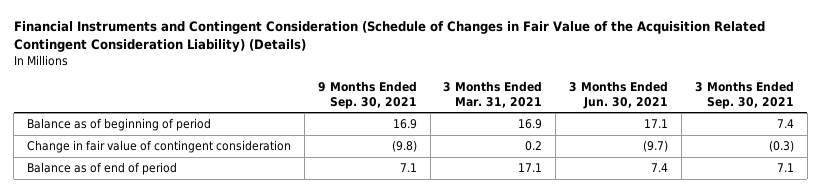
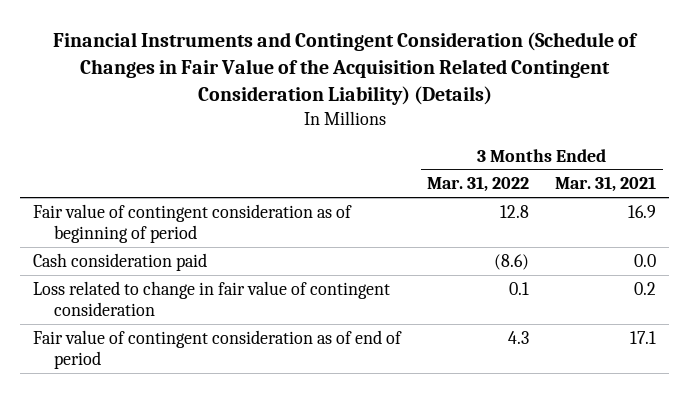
- | 9 Months Ended Sep. 30, 2021 | 3 Months Ended Mar. 31, 2021 | 3 Months Ended Jun. 30, 2021 | 3 Months Ended Sep. 30, 2021
+ | 3 Months Ended Mar. 31, 2022 | 3 Months Ended Mar. 31, 2021
- Balance as of beginning of period | 16.9 | 16.9 | 17.1 | 7.4
- Change in fair value of contingent consideration | (9.8) | 0.2 | (9.7) | (0.3)
- Balance as of end of period | 7.1 | 17.1 | 7.4 | 7.1
+ Fair value of contingent consideration as of beginning of period | 12.8 | 16.9
+ Cash consideration paid | (8.6) | 0.0
+ Loss related to change in fair value of contingent consideration | 0.1 | 0.2
+ Fair value of contingent consideration as of end of period | 4.3 | 17.1

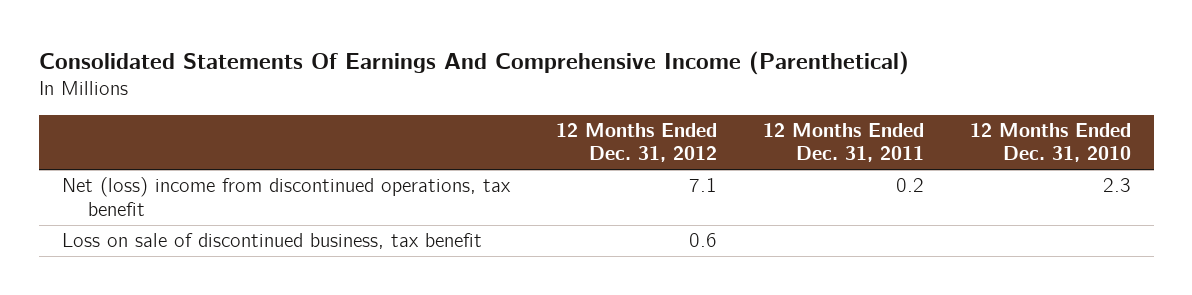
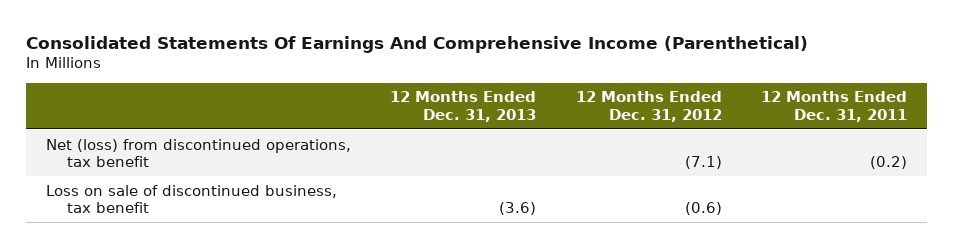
- | 12 Months Ended Dec. 31, 2012 | 12 Months Ended Dec. 31, 2011 | 12 Months Ended Dec. 31, 2010
+ | 12 Months Ended Dec. 31, 2013 | 12 Months Ended Dec. 31, 2012 | 12 Months Ended Dec. 31, 2011
- Net (loss) income from discontinued operations, tax benefit | 7.1 | 0.2 | 2.3
- Loss on sale of discontinued business, tax benefit | 0.6 | |
+ Net (loss) from discontinued operations, tax benefit | | (7.1) | (0.2)
+ Loss on sale of discontinued business, tax benefit | (3.6) | (0.6) |

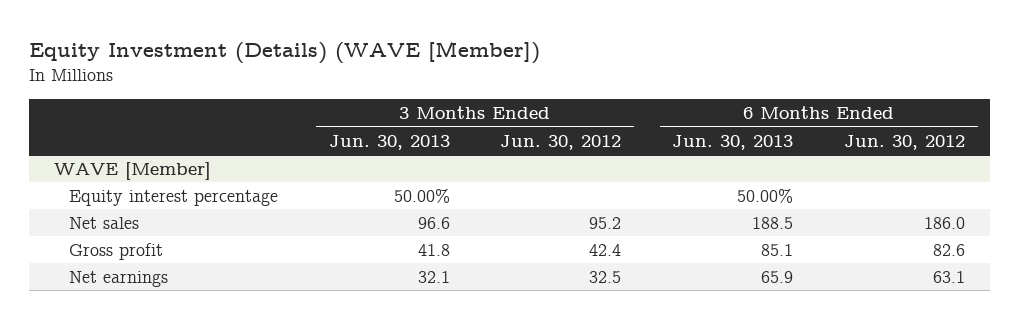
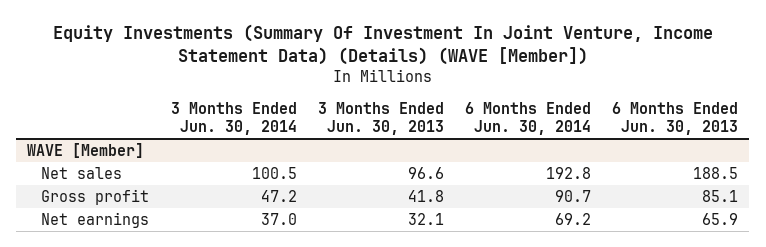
- Equity Investment (Details) (WAVE [Member])
+ Equity Investments (Summary Of Investment In Joint Venture, Income Statement Data) (Details) (WAVE [Member])
- | 3 Months Ended Jun. 30, 2013 | 3 Months Ended Jun. 30, 2012 | 6 Months Ended Jun. 30, 2013 | 6 Months Ended Jun. 30, 2012
+ | 3 Months Ended Jun. 30, 2014 | 3 Months Ended Jun. 30, 2013 | 6 Months Ended Jun. 30, 2014 | 6 Months Ended Jun. 30, 2013
@ WAVE [Member]
- Equity interest percentage | 50.00% | | 50.00% |

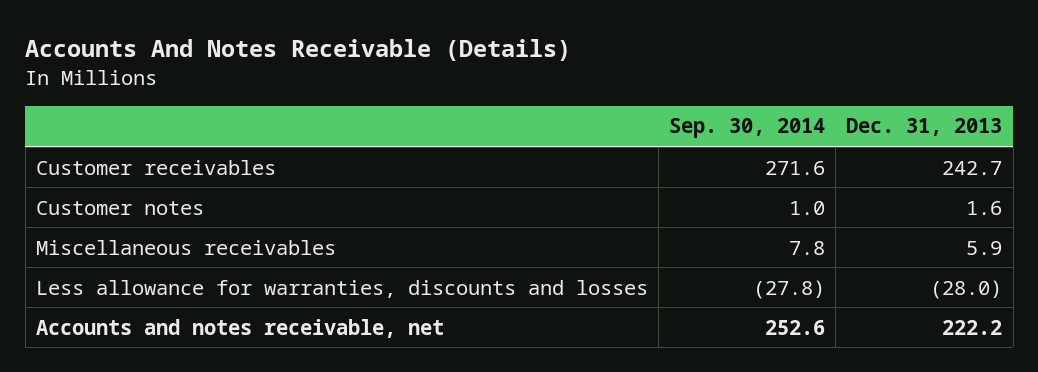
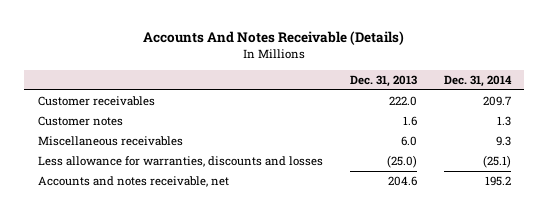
- | Sep. 30, 2014 | Dec. 31, 2013
+ | Dec. 31, 2013 | Dec. 31, 2014
- Customer receivables | 271.6 | 242.7
+ Customer receivables | 222.0 | 209.7
- Miscellaneous receivables | 7.8 | 5.9
- Less allowance for warranties, discounts and losses | (27.8) | (28.0)
- Accounts and notes receivable, net | 252.6 | 222.2
+ Miscellaneous receivables | 6.0 | 9.3
+ Less allowance for warranties, discounts and losses | (25.0) | (25.1)
+ Accounts and notes receivable, net | 204.6 | 195.2

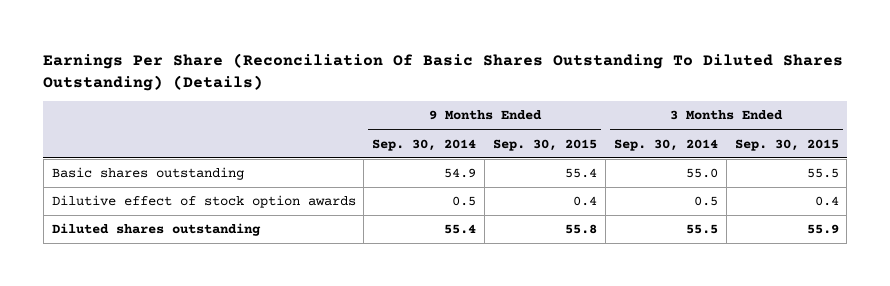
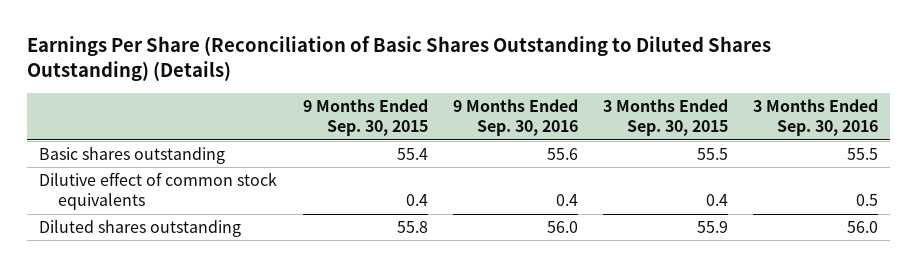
- Earnings Per Share (Reconciliation Of Basic Shares Outstanding To Diluted Shares Outstanding) (Details)
+ Earnings Per Share (Reconciliation of Basic Shares Outstanding to Diluted Shares Outstanding) (Details)
- | 9 Months Ended Sep. 30, 2014 | 9 Months Ended Sep. 30, 2015 | 3 Months Ended Sep. 30, 2014 | 3 Months Ended Sep. 30, 2015
+ | 9 Months Ended Sep. 30, 2015 | 9 Months Ended Sep. 30, 2016 | 3 Months Ended Sep. 30, 2015 | 3 Months Ended Sep. 30, 2016
- Dilutive effect of stock option awards | 0.5 | 0.4 | 0.5 | 0.4
+ Dilutive effect of common stock equivalents | 0.4 | 0.4 | 0.4 | 0.5

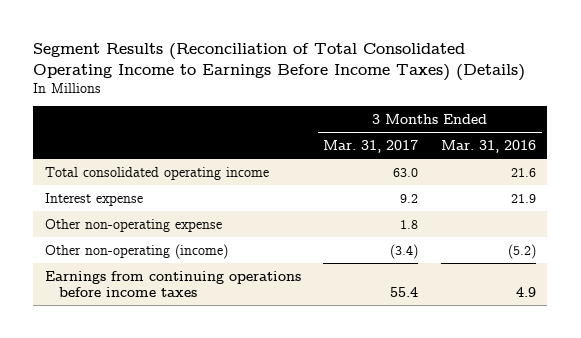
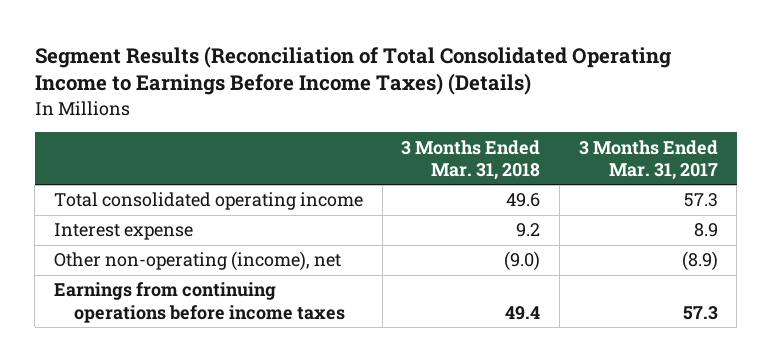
- | 3 Months Ended Mar. 31, 2017 | 3 Months Ended Mar. 31, 2016
+ | 3 Months Ended Mar. 31, 2018 | 3 Months Ended Mar. 31, 2017
- Total consolidated operating income | 63.0 | 21.6
- Interest expense | 9.2 | 21.9
- Other non-operating expense | 1.8 |
- Other non-operating (income) | (3.4) | (5.2)
- Earnings from continuing operations before income taxes | 55.4 | 4.9
+ Total consolidated operating income | 49.6 | 57.3
+ Interest expense | 9.2 | 8.9
+ Other non-operating (income), net | (9.0) | (8.9)
+ Earnings from continuing operations before income taxes | 49.4 | 57.3

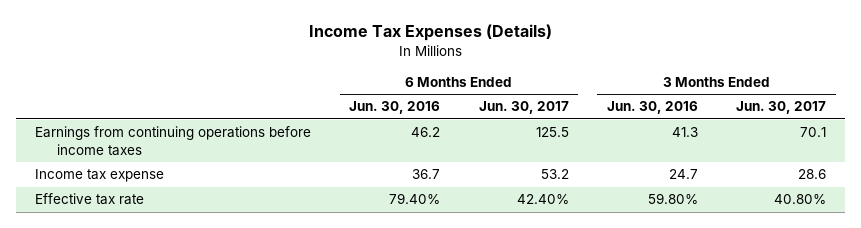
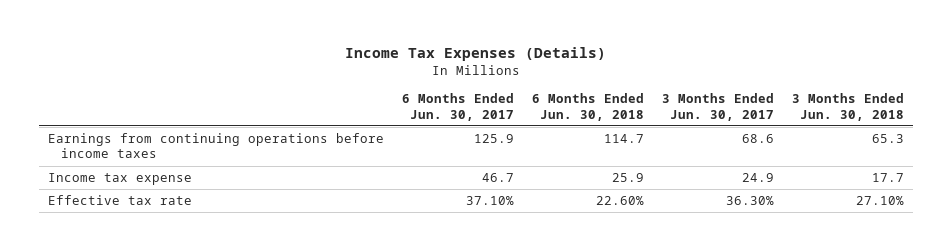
- | 6 Months Ended Jun. 30, 2016 | 6 Months Ended Jun. 30, 2017 | 3 Months Ended Jun. 30, 2016 | 3 Months Ended Jun. 30, 2017
+ | 6 Months Ended Jun. 30, 2017 | 6 Months Ended Jun. 30, 2018 | 3 Months Ended Jun. 30, 2017 | 3 Months Ended Jun. 30, 2018
- Earnings from continuing operations before income taxes | 46.2 | 125.5 | 41.3 | 70.1
- Income tax expense | 36.7 | 53.2 | 24.7 | 28.6
- Effective tax rate | 79.40% | 42.40% | 59.80% | 40.80%
+ Earnings from continuing operations before income taxes | 125.9 | 114.7 | 68.6 | 65.3
+ Income tax expense | 46.7 | 25.9 | 24.9 | 17.7
+ Effective tax rate | 37.10% | 22.60% | 36.30% | 27.10%

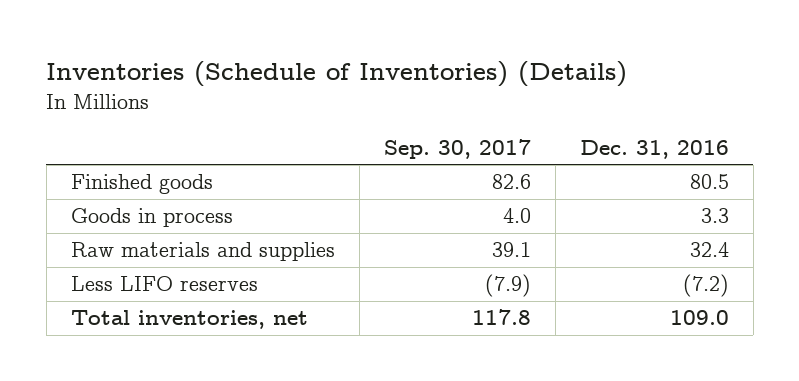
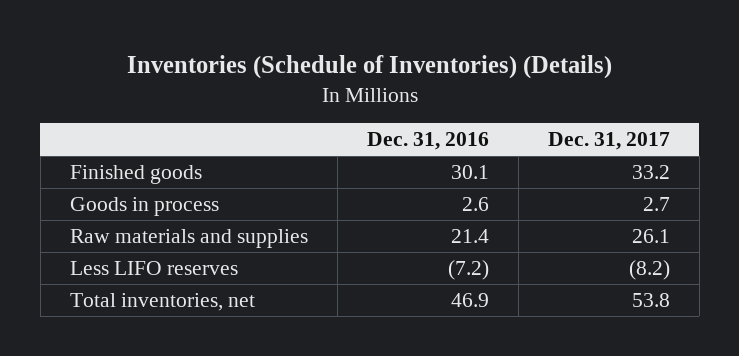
- | Sep. 30, 2017 | Dec. 31, 2016
+ | Dec. 31, 2016 | Dec. 31, 2017
- Finished goods | 82.6 | 80.5
- Goods in process | 4.0 | 3.3
- Raw materials and supplies | 39.1 | 32.4
+ Finished goods | 30.1 | 33.2
+ Goods in process | 2.6 | 2.7
+ Raw materials and supplies | 21.4 | 26.1
- Total inventories, net | 117.8 | 109.0
+ Total inventories, net | 46.9 | 53.8

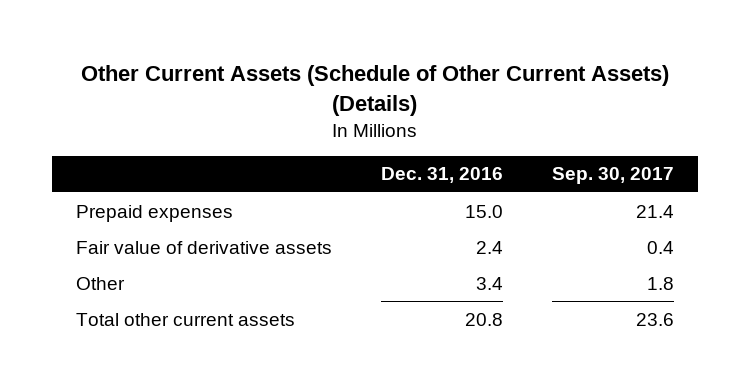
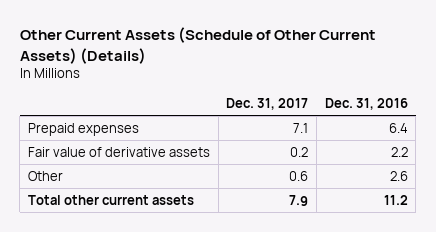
- | Dec. 31, 2016 | Sep. 30, 2017
+ | Dec. 31, 2017 | Dec. 31, 2016
- Prepaid expenses | 15.0 | 21.4
- Fair value of derivative assets | 2.4 | 0.4
- Other | 3.4 | 1.8
- Total other current assets | 20.8 | 23.6
+ Prepaid expenses | 7.1 | 6.4
+ Fair value of derivative assets | 0.2 | 2.2
+ Other | 0.6 | 2.6
+ Total other current assets | 7.9 | 11.2

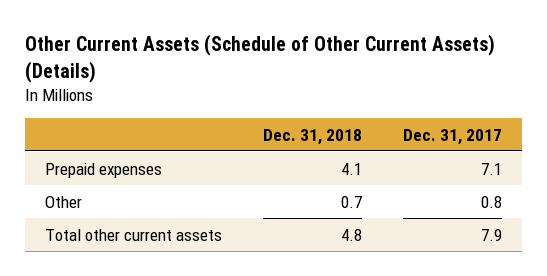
- | Dec. 31, 2017 | Dec. 31, 2016
+ | Dec. 31, 2018 | Dec. 31, 2017
- Fair value of derivative assets | 0.2 | 2.2
- Other | 0.6 | 2.6
+ Other | 0.7 | 0.8

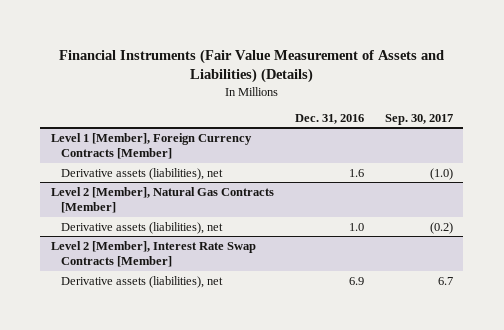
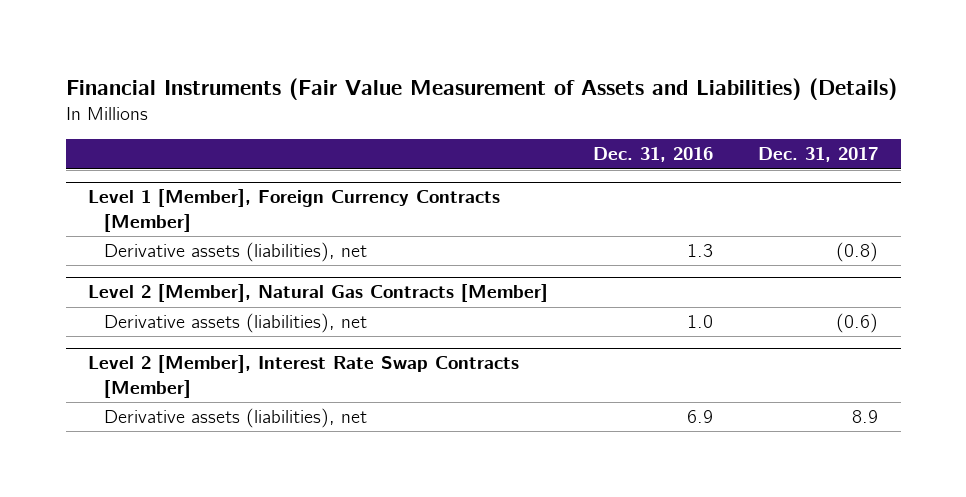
- | Dec. 31, 2016 | Sep. 30, 2017
+ | Dec. 31, 2016 | Dec. 31, 2017
@ Level 1 [Member], Foreign Currency Contracts [Member]
- Derivative assets (liabilities), net | 1.6 | (1.0)
+ Derivative assets (liabilities), net | 1.3 | (0.8)

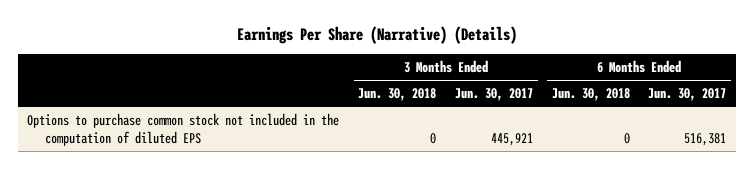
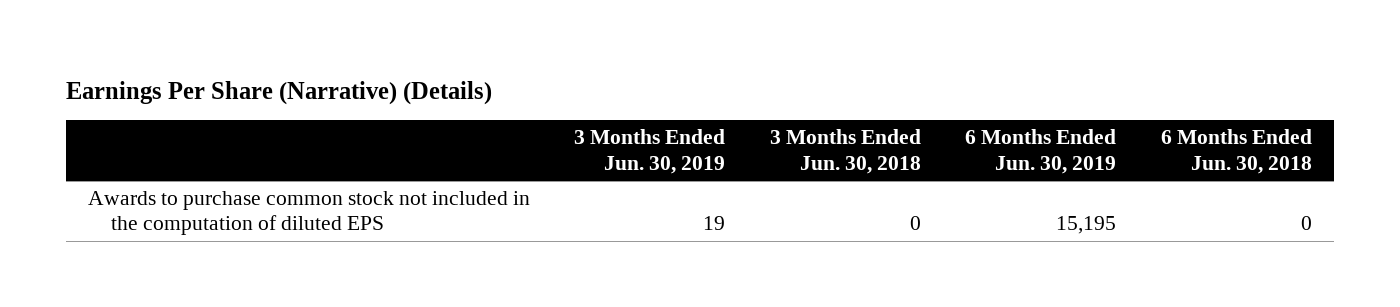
- | 3 Months Ended Jun. 30, 2018 | 3 Months Ended Jun. 30, 2017 | 6 Months Ended Jun. 30, 2018 | 6 Months Ended Jun. 30, 2017
+ | 3 Months Ended Jun. 30, 2019 | 3 Months Ended Jun. 30, 2018 | 6 Months Ended Jun. 30, 2019 | 6 Months Ended Jun. 30, 2018
- Options to purchase common stock not included in the computation of diluted EPS | 0 | 445,921 | 0 | 516,381
+ Awards to purchase common stock not included in the computation of diluted EPS | 19 | 0 | 15,195 | 0

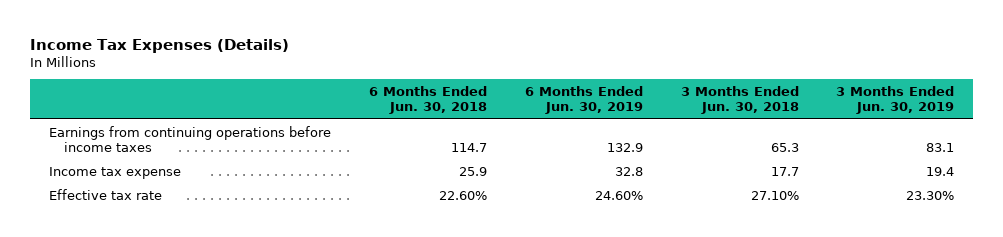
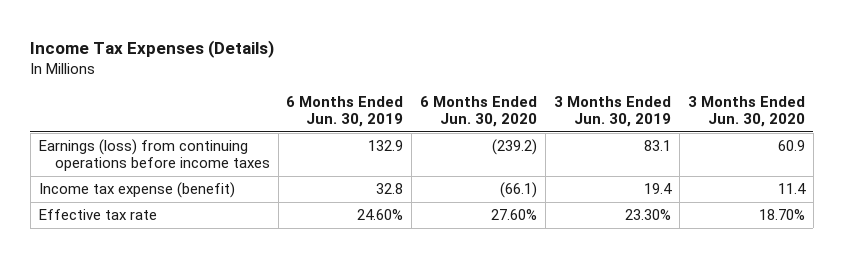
- | 6 Months Ended Jun. 30, 2018 | 6 Months Ended Jun. 30, 2019 | 3 Months Ended Jun. 30, 2018 | 3 Months Ended Jun. 30, 2019
+ | 6 Months Ended Jun. 30, 2019 | 6 Months Ended Jun. 30, 2020 | 3 Months Ended Jun. 30, 2019 | 3 Months Ended Jun. 30, 2020
- Earnings from continuing operations before income taxes | 114.7 | 132.9 | 65.3 | 83.1
- Income tax expense | 25.9 | 32.8 | 17.7 | 19.4
+ Earnings (loss) from continuing operations before income taxes | 132.9 | (239.2) | 83.1 | 60.9
+ Income tax expense (benefit) | 32.8 | (66.1) | 19.4 | 11.4

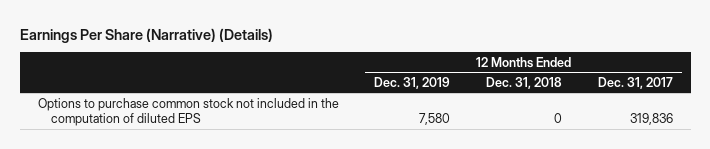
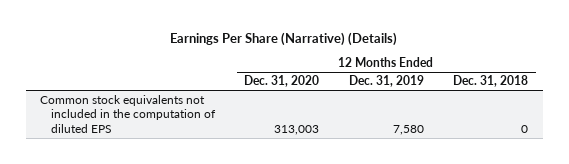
- | 12 Months Ended Dec. 31, 2019 | 12 Months Ended Dec. 31, 2018 | 12 Months Ended Dec. 31, 2017
+ | 12 Months Ended Dec. 31, 2020 | 12 Months Ended Dec. 31, 2019 | 12 Months Ended Dec. 31, 2018
- Options to purchase common stock not included in the computation of diluted EPS | 7,580 | 0 | 319,836
+ Common stock equivalents not included in the computation of diluted EPS | 313,003 | 7,580 | 0

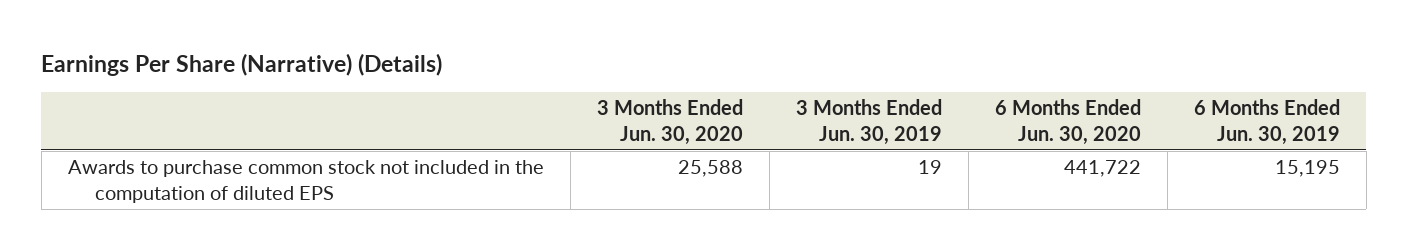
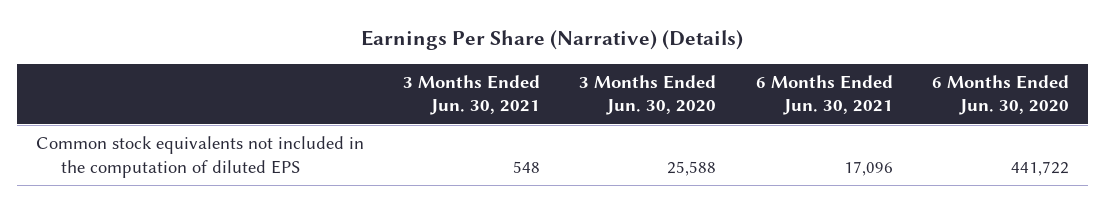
- | 3 Months Ended Jun. 30, 2020 | 3 Months Ended Jun. 30, 2019 | 6 Months Ended Jun. 30, 2020 | 6 Months Ended Jun. 30, 2019
+ | 3 Months Ended Jun. 30, 2021 | 3 Months Ended Jun. 30, 2020 | 6 Months Ended Jun. 30, 2021 | 6 Months Ended Jun. 30, 2020
- Awards to purchase common stock not included in the computation of diluted EPS | 25,588 | 19 | 441,722 | 15,195
+ Common stock equivalents not included in the computation of diluted EPS | 548 | 25,588 | 17,096 | 441,722

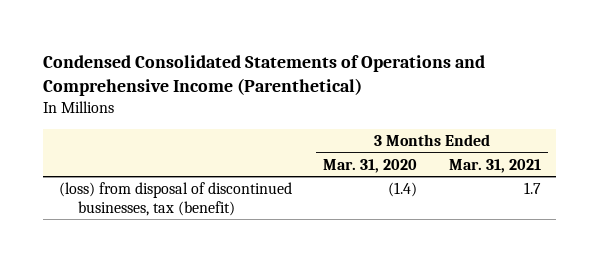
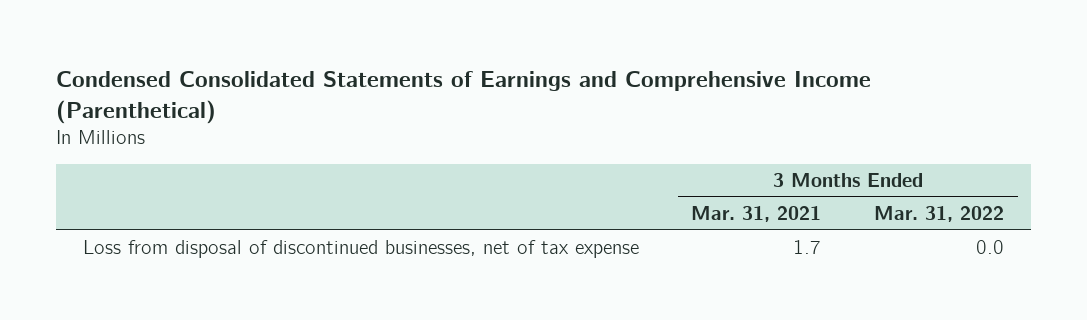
- Condensed Consolidated Statements of Operations and Comprehensive Income (Parenthetical)
+ Condensed Consolidated Statements of Earnings and Comprehensive Income (Parenthetical)
- | 3 Months Ended Mar. 31, 2020 | 3 Months Ended Mar. 31, 2021
+ | 3 Months Ended Mar. 31, 2021 | 3 Months Ended Mar. 31, 2022
- (loss) from disposal of discontinued businesses, tax (benefit) | (1.4) | 1.7
+ Loss from disposal of discontinued businesses, net of tax expense | 1.7 | 0.0

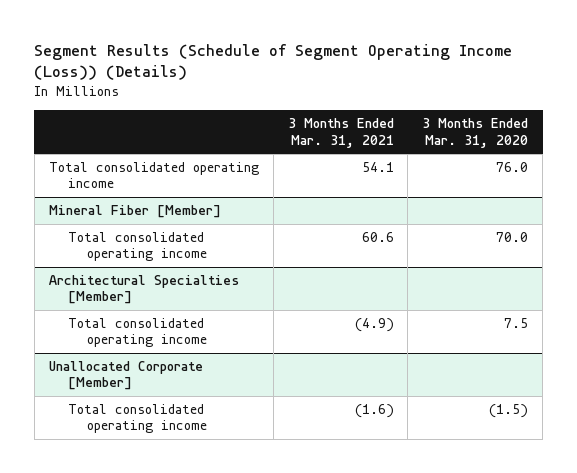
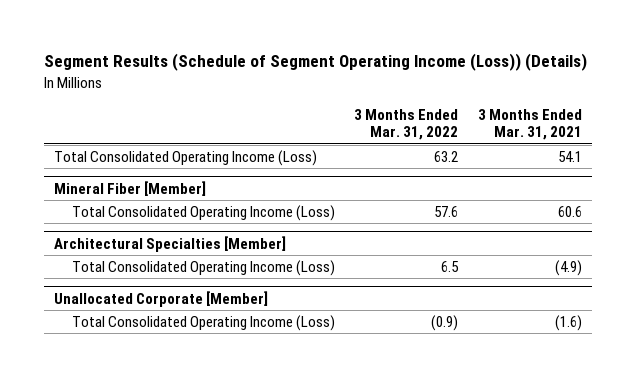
- | 3 Months Ended Mar. 31, 2021 | 3 Months Ended Mar. 31, 2020
+ | 3 Months Ended Mar. 31, 2022 | 3 Months Ended Mar. 31, 2021
- Total consolidated operating income | 54.1 | 76.0
+ Total Consolidated Operating Income (Loss) | 63.2 | 54.1
@ Mineral Fiber [Member]
- Total consolidated operating income | 60.6 | 70.0
+ Total Consolidated Operating Income (Loss) | 57.6 | 60.6
@ Architectural Specialties [Member]
- Total consolidated operating income | (4.9) | 7.5
+ Total Consolidated Operating Income (Loss) | 6.5 | (4.9)
@ Unallocated Corporate [Member]
- Total consolidated operating income | (1.6) | (1.5)
+ Total Consolidated Operating Income (Loss) | (0.9) | (1.6)

